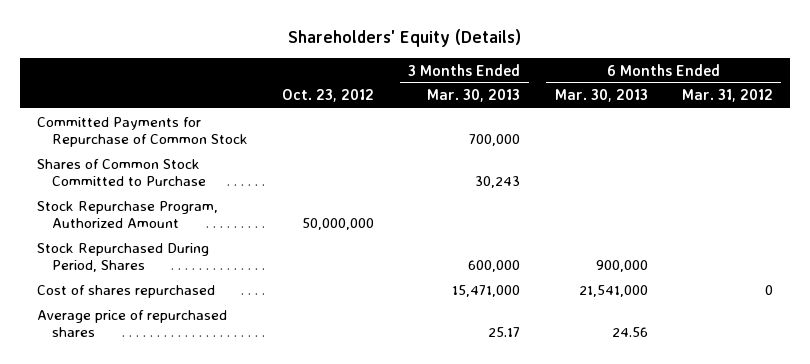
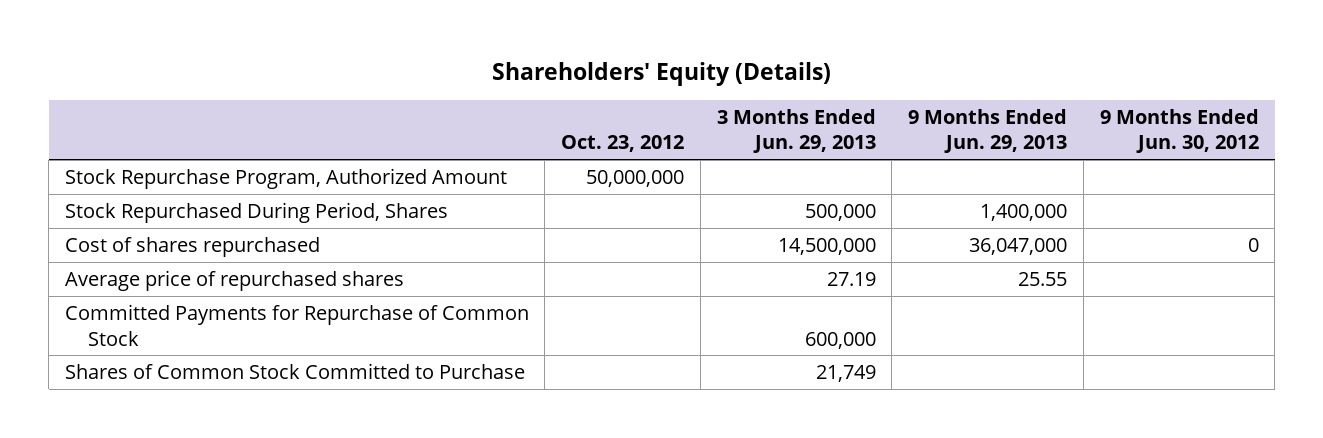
- | Oct. 23, 2012 | 3 Months Ended Mar. 30, 2013 | 6 Months Ended Mar. 30, 2013 | 6 Months Ended Mar. 31, 2012
+ | Oct. 23, 2012 | 3 Months Ended Jun. 29, 2013 | 9 Months Ended Jun. 29, 2013 | 9 Months Ended Jun. 30, 2012
moved down: Committed Payments for Repurchase of Common Stock | | 600,000 | |
moved down: Shares of Common Stock Committed to Purchase | | 21,749 | |

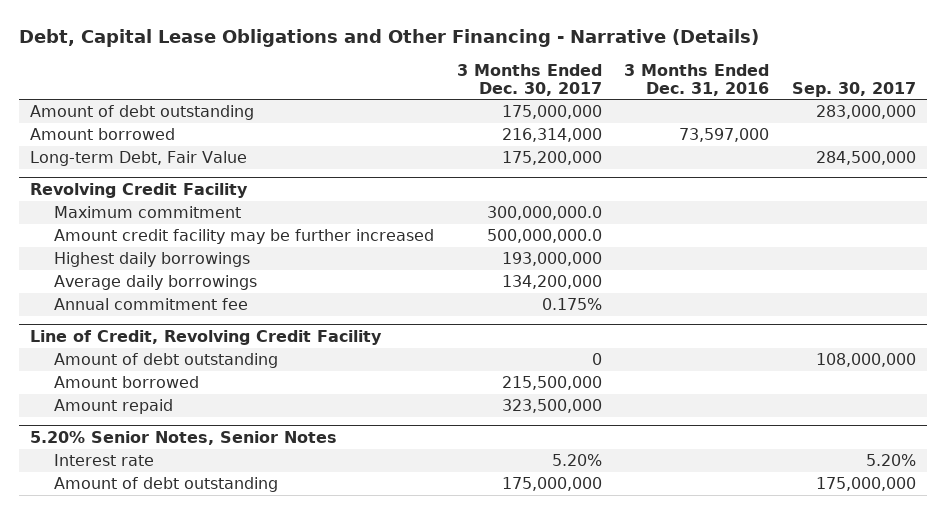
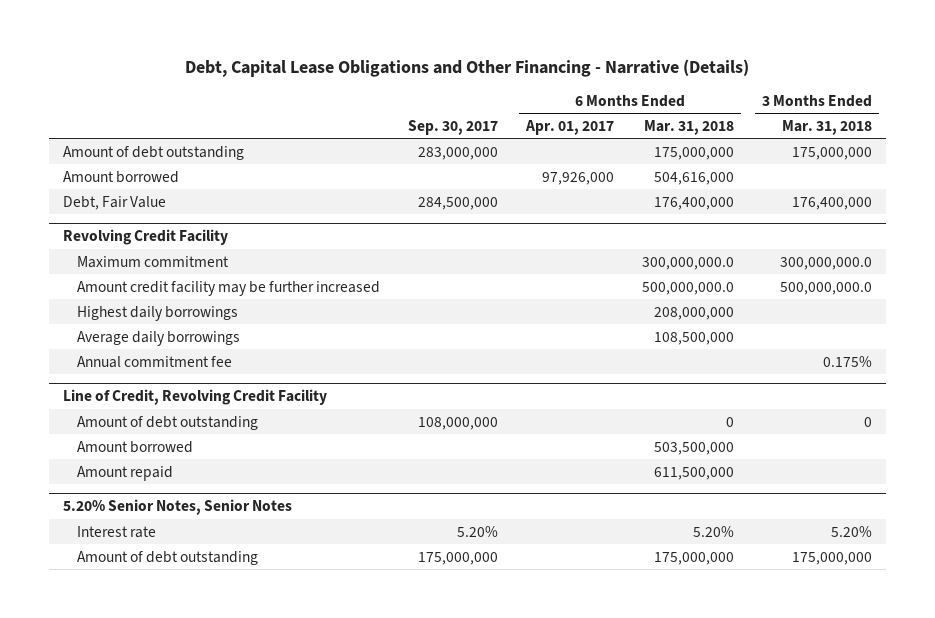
- | 3 Months Ended Dec. 30, 2017 | 3 Months Ended Dec. 31, 2016 | Sep. 30, 2017
+ | Sep. 30, 2017 | 6 Months Ended Apr. 01, 2017 | 6 Months Ended Mar. 31, 2018 | 3 Months Ended Mar. 31, 2018
- Long-term Debt, Fair Value | 175,200,000 | | 284,500,000
+ Debt, Fair Value | 284,500,000 | | 176,400,000 | 176,400,000

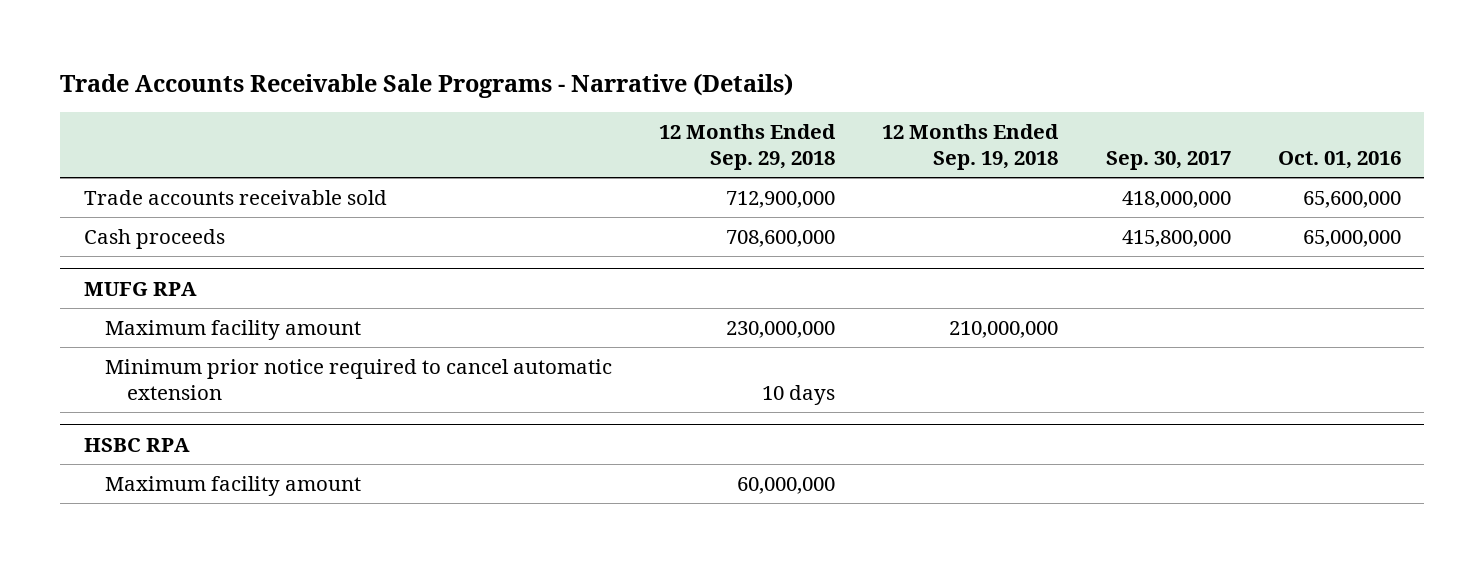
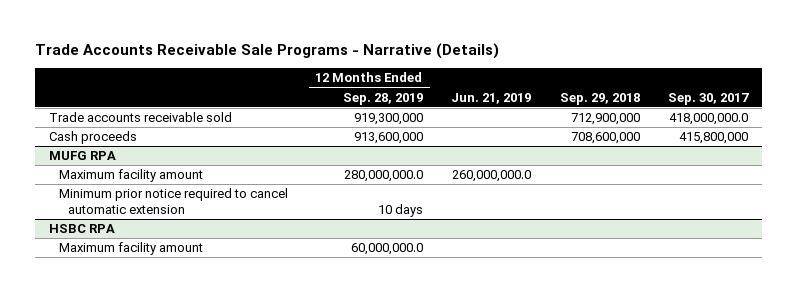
- | 12 Months Ended Sep. 29, 2018 | 12 Months Ended Sep. 19, 2018 | Sep. 30, 2017 | Oct. 01, 2016
+ | 12 Months Ended Sep. 28, 2019 | Jun. 21, 2019 | Sep. 29, 2018 | Sep. 30, 2017
- Trade accounts receivable sold | 712,900,000 | | 418,000,000 | 65,600,000
+ Trade accounts receivable sold | 919,300,000 | | 712,900,000 | 418,000,000.0

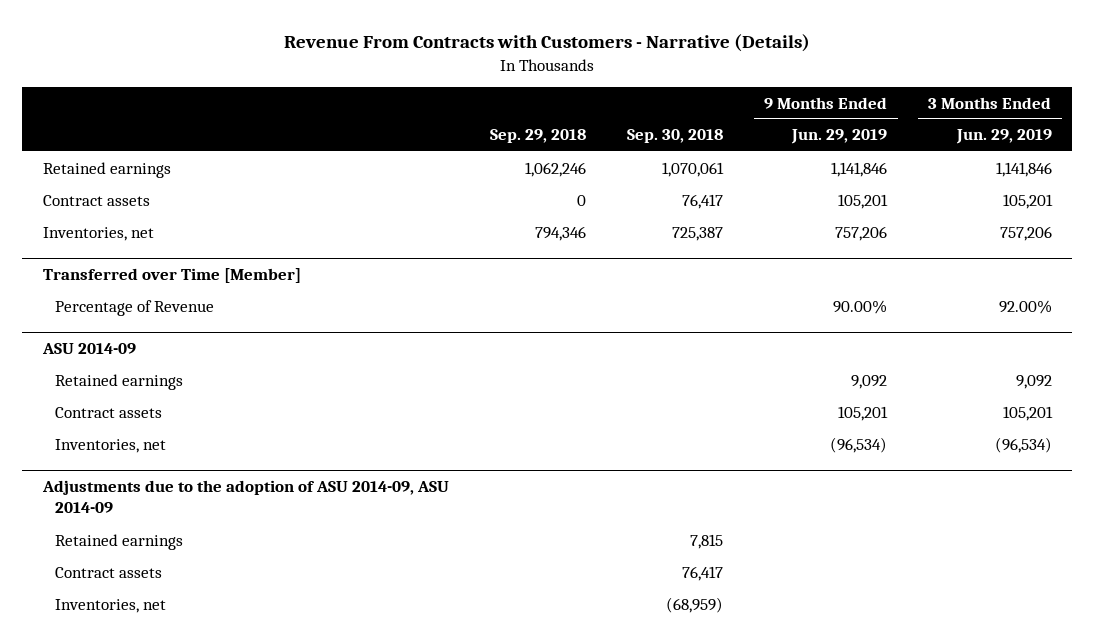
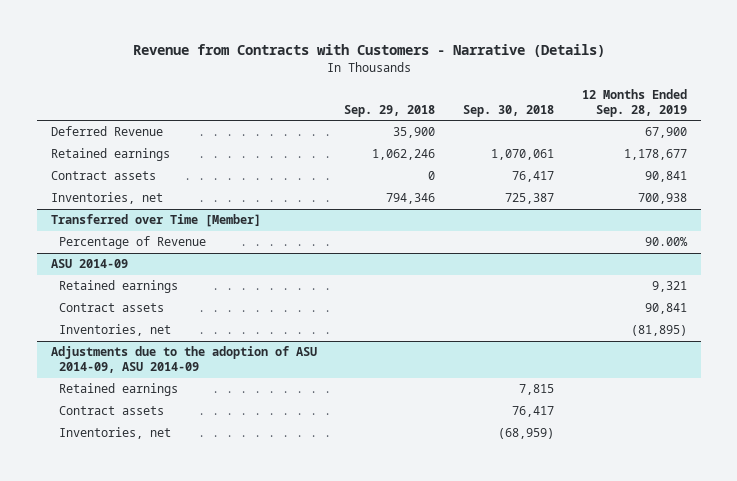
- Revenue From Contracts with Customers - Narrative (Details)
+ Revenue from Contracts with Customers - Narrative (Details)
- | Sep. 29, 2018 | Sep. 30, 2018 | 9 Months Ended Jun. 29, 2019 | 3 Months Ended Jun. 29, 2019
+ | Sep. 29, 2018 | Sep. 30, 2018 | 12 Months Ended Sep. 28, 2019
+ Deferred Revenue | 35,900 | | 67,900

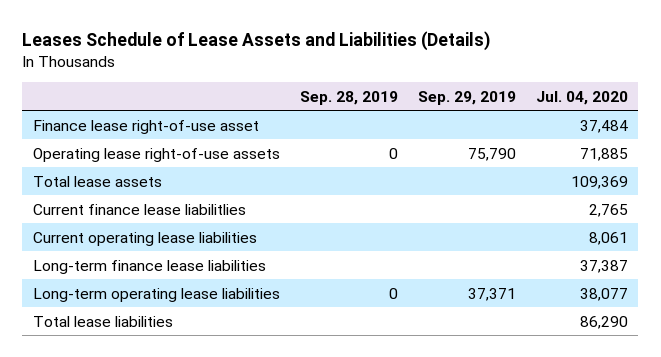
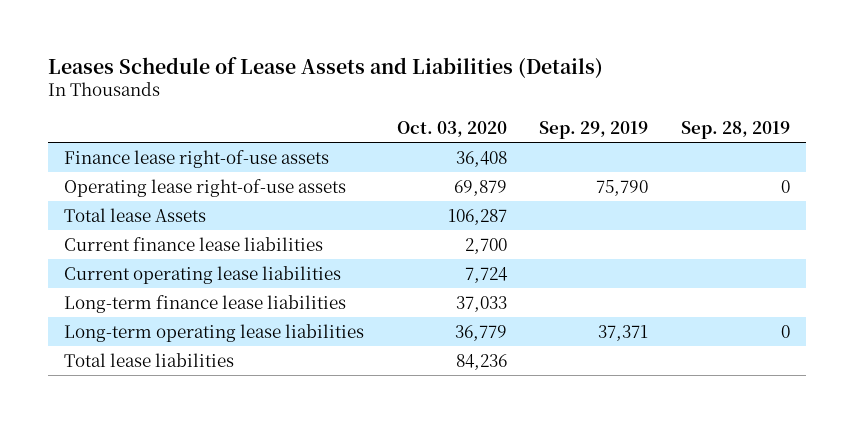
- | Sep. 28, 2019 | Sep. 29, 2019 | Jul. 04, 2020
+ | Oct. 03, 2020 | Sep. 29, 2019 | Sep. 28, 2019
- Finance lease right-of-use asset | | | 37,484
+ Finance lease right-of-use assets | 36,408 | |
- Total lease assets | | | 109,369
- Current finance lease liabilitlies | | | 2,765
+ Total lease Assets | 106,287 | |
+ Current finance lease liabilities | 2,700 | |

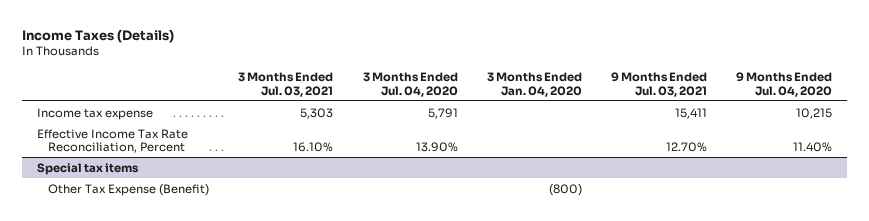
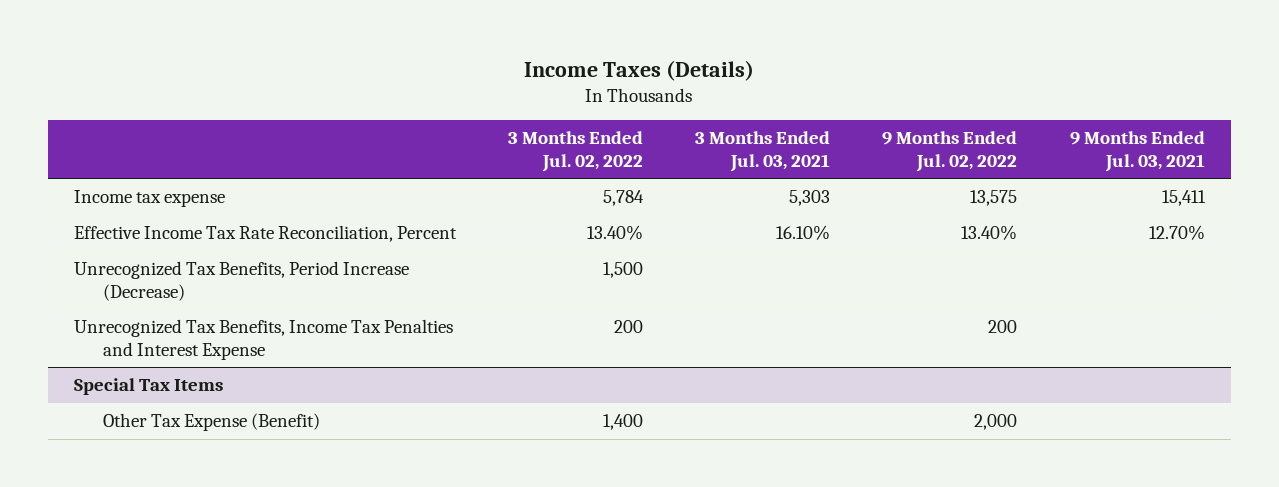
- | 3 Months Ended Jul. 03, 2021 | 3 Months Ended Jul. 04, 2020 | 3 Months Ended Jan. 04, 2020 | 9 Months Ended Jul. 03, 2021 | 9 Months Ended Jul. 04, 2020
+ | 3 Months Ended Jul. 02, 2022 | 3 Months Ended Jul. 03, 2021 | 9 Months Ended Jul. 02, 2022 | 9 Months Ended Jul. 03, 2021
- Special tax items
+ Unrecognized Tax Benefits, Period Increase (Decrease) | 1,500 | | |
+ Unrecognized Tax Benefits, Income Tax Penalties and Interest Expense | 200 | | 200 |
+ Special Tax Items

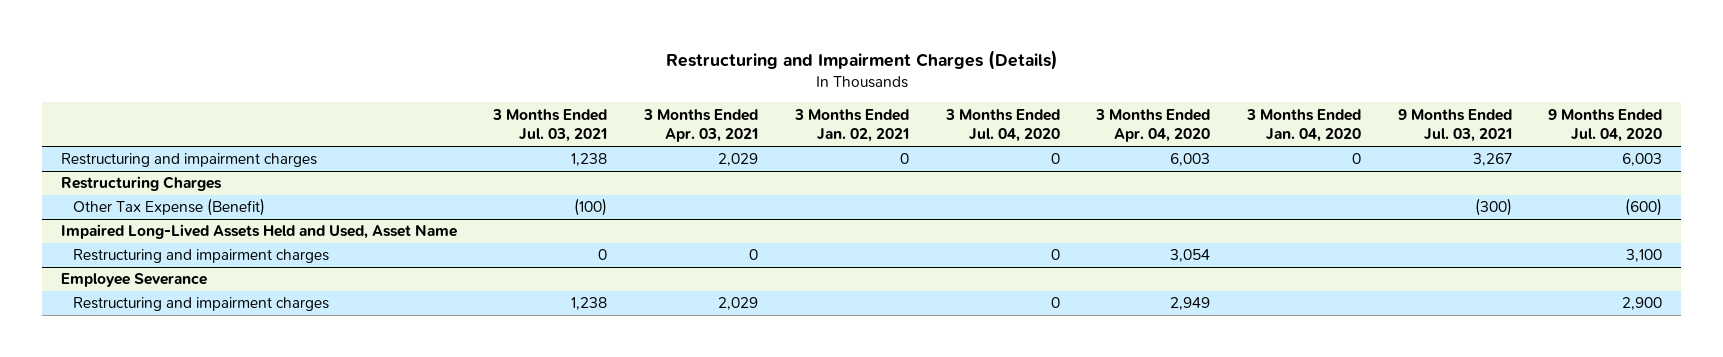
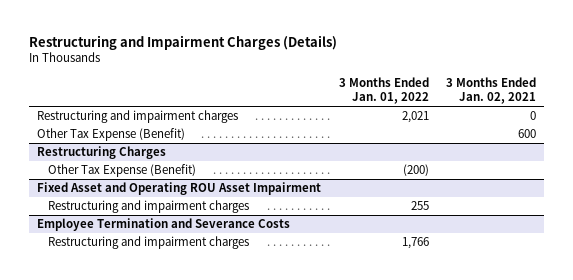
- | 3 Months Ended Jul. 03, 2021 | 3 Months Ended Apr. 03, 2021 | 3 Months Ended Jan. 02, 2021 | 3 Months Ended Jul. 04, 2020 | 3 Months Ended Apr. 04, 2020 | 3 Months Ended Jan. 04, 2020 | 9 Months Ended Jul. 03, 2021 | 9 Months Ended Jul. 04, 2020
+ | 3 Months Ended Jan. 01, 2022 | 3 Months Ended Jan. 02, 2021
+ Other Tax Expense (Benefit) | | 600
- Impaired Long-Lived Assets Held and Used, Asset Name
+ Fixed Asset and Operating ROU Asset Impairment
- Employee Severance
+ Employee Termination and Severance Costs

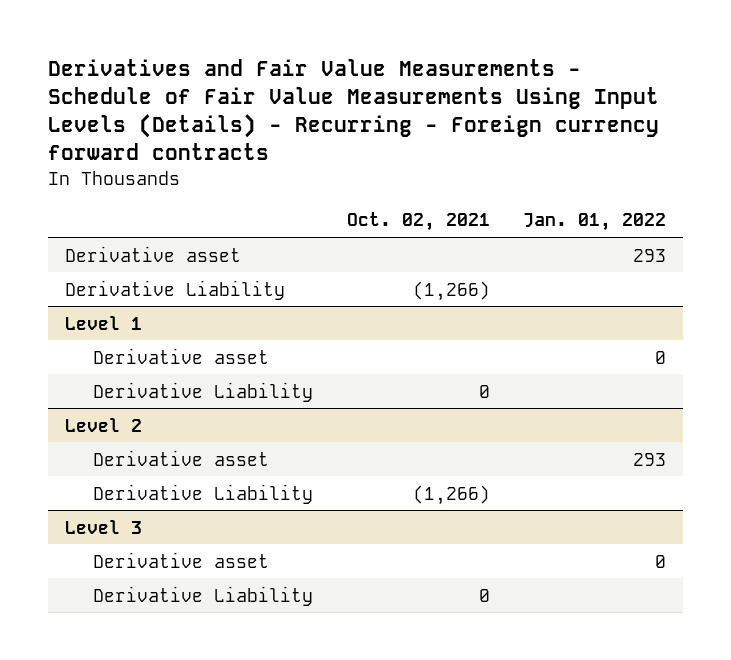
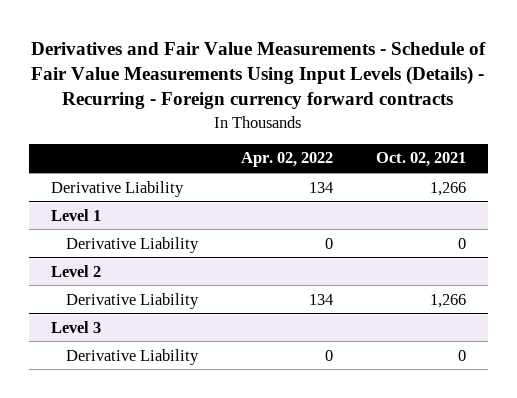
- | Oct. 02, 2021 | Jan. 01, 2022
+ | Apr. 02, 2022 | Oct. 02, 2021
- Derivative asset | | 293
- Derivative Liability | (1,266) |
+ Derivative Liability | 134 | 1,266
@ Level 1
- Derivative asset | | 0
@ Level 2
- Derivative asset | | 293
- Derivative Liability | (1,266) |
+ Derivative Liability | 134 | 1,266
@ Level 3
- Derivative asset | | 0

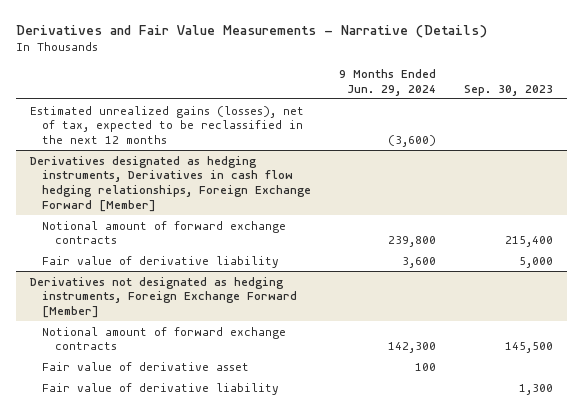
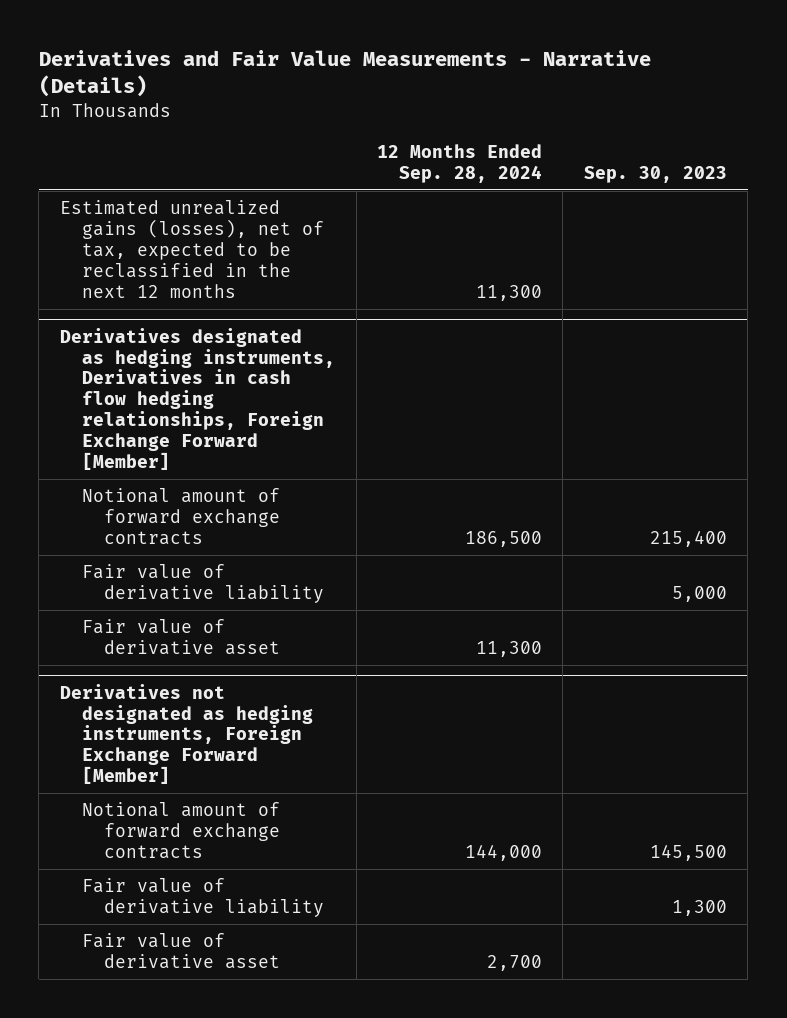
- | 9 Months Ended Jun. 29, 2024 | Sep. 30, 2023
+ | 12 Months Ended Sep. 28, 2024 | Sep. 30, 2023
@ Derivatives designated as hedging instruments, Derivatives in cash flow hedging relationships, Foreign Exchange Forward [Member]
+ Fair value of derivative asset | 11,300 |
@ Derivatives not designated as hedging instruments, Foreign Exchange Forward [Member]
moved down: Fair value of derivative asset | 2,700 |

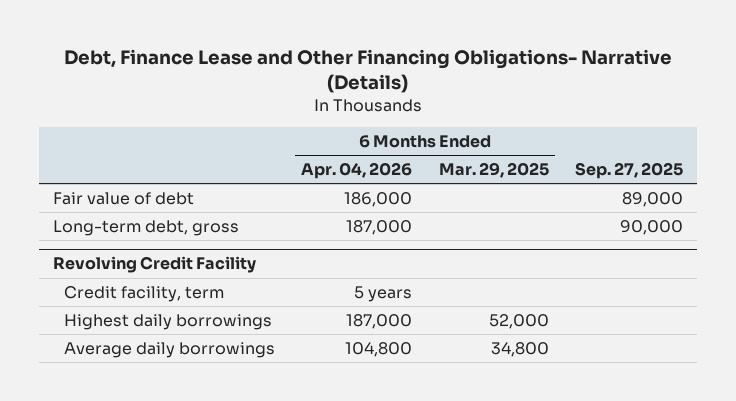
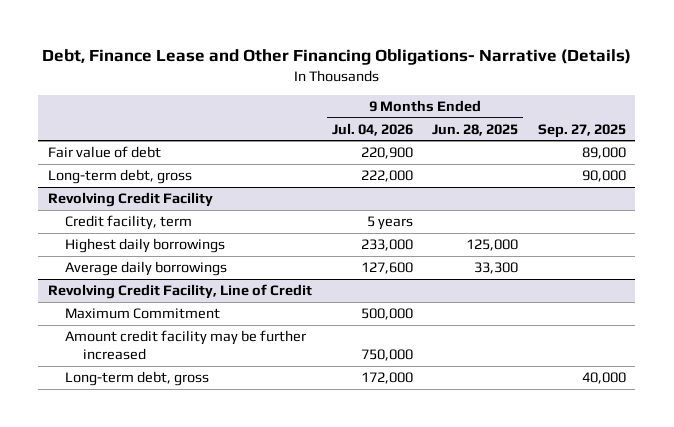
- | 6 Months Ended Apr. 04, 2026 | 6 Months Ended Mar. 29, 2025 | Sep. 27, 2025
+ | 9 Months Ended Jul. 04, 2026 | 9 Months Ended Jun. 28, 2025 | Sep. 27, 2025
+ Revolving Credit Facility, Line of Credit
+ Maximum Commitment | 500,000 | |
+ Amount credit facility may be further increased | 750,000 | |
+ Long-term debt, gross | 172,000 | | 40,000

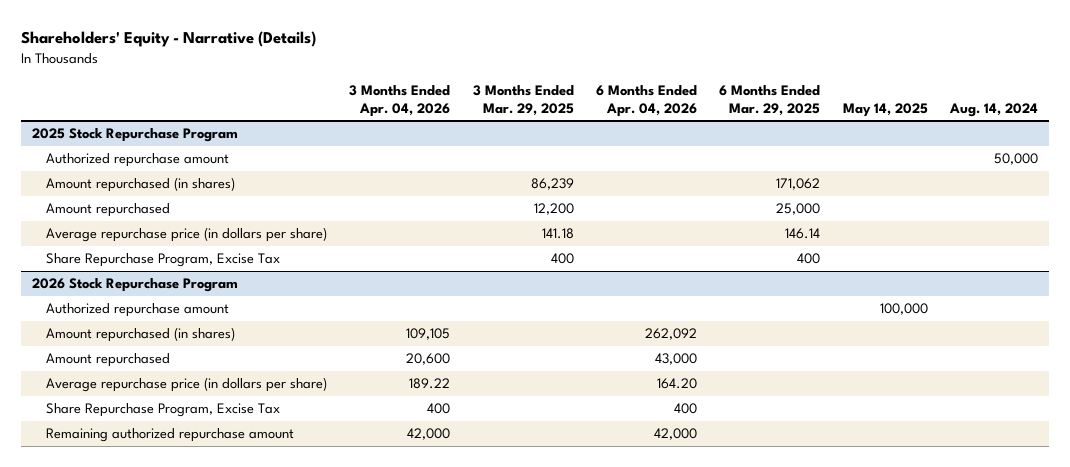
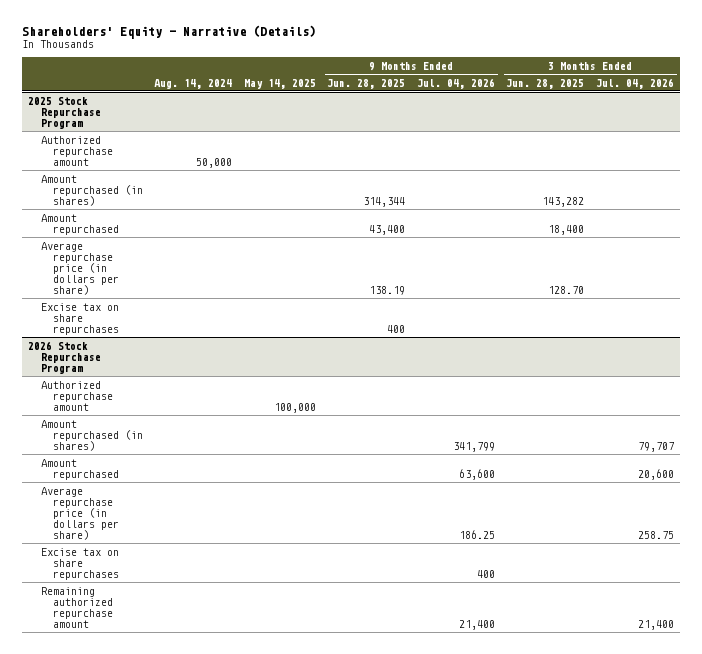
- | 3 Months Ended Apr. 04, 2026 | 3 Months Ended Mar. 29, 2025 | 6 Months Ended Apr. 04, 2026 | 6 Months Ended Mar. 29, 2025 | May 14, 2025 | Aug. 14, 2024
+ | Aug. 14, 2024 | May 14, 2025 | 9 Months Ended Jun. 28, 2025 | 9 Months Ended Jul. 04, 2026 | 3 Months Ended Jun. 28, 2025 | 3 Months Ended Jul. 04, 2026
@ 2025 Stock Repurchase Program
- Share Repurchase Program, Excise Tax | | 400 | | 400 | |
+ Excise tax on share repurchases | | | 400 | | |
@ 2026 Stock Repurchase Program
- Share Repurchase Program, Excise Tax | 400 | | 400 | | |
+ Excise tax on share repurchases | | | | 400 | |

